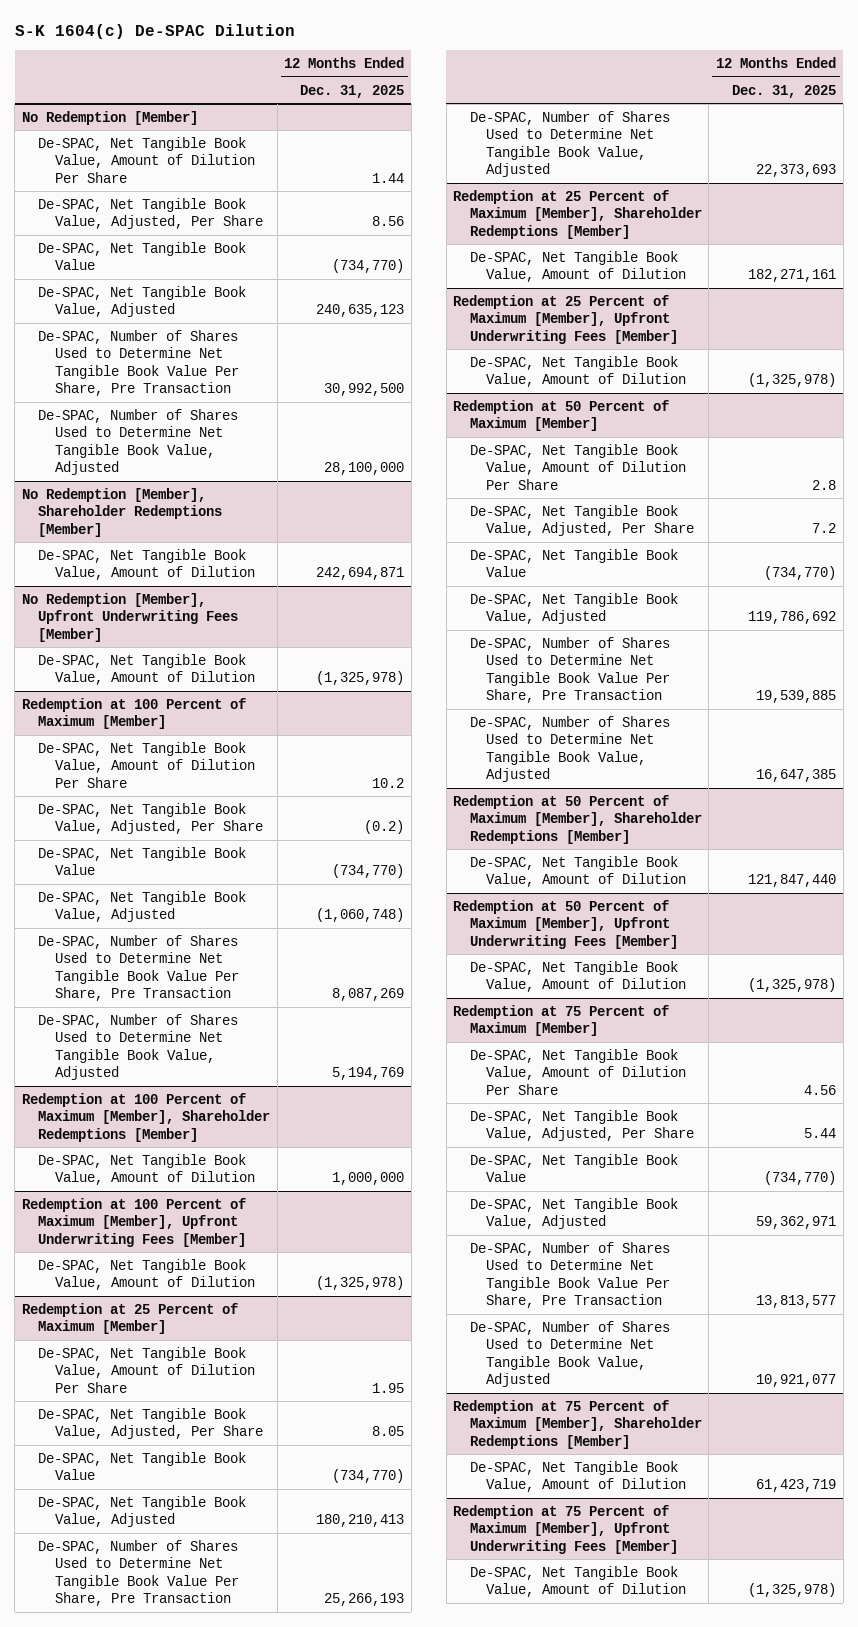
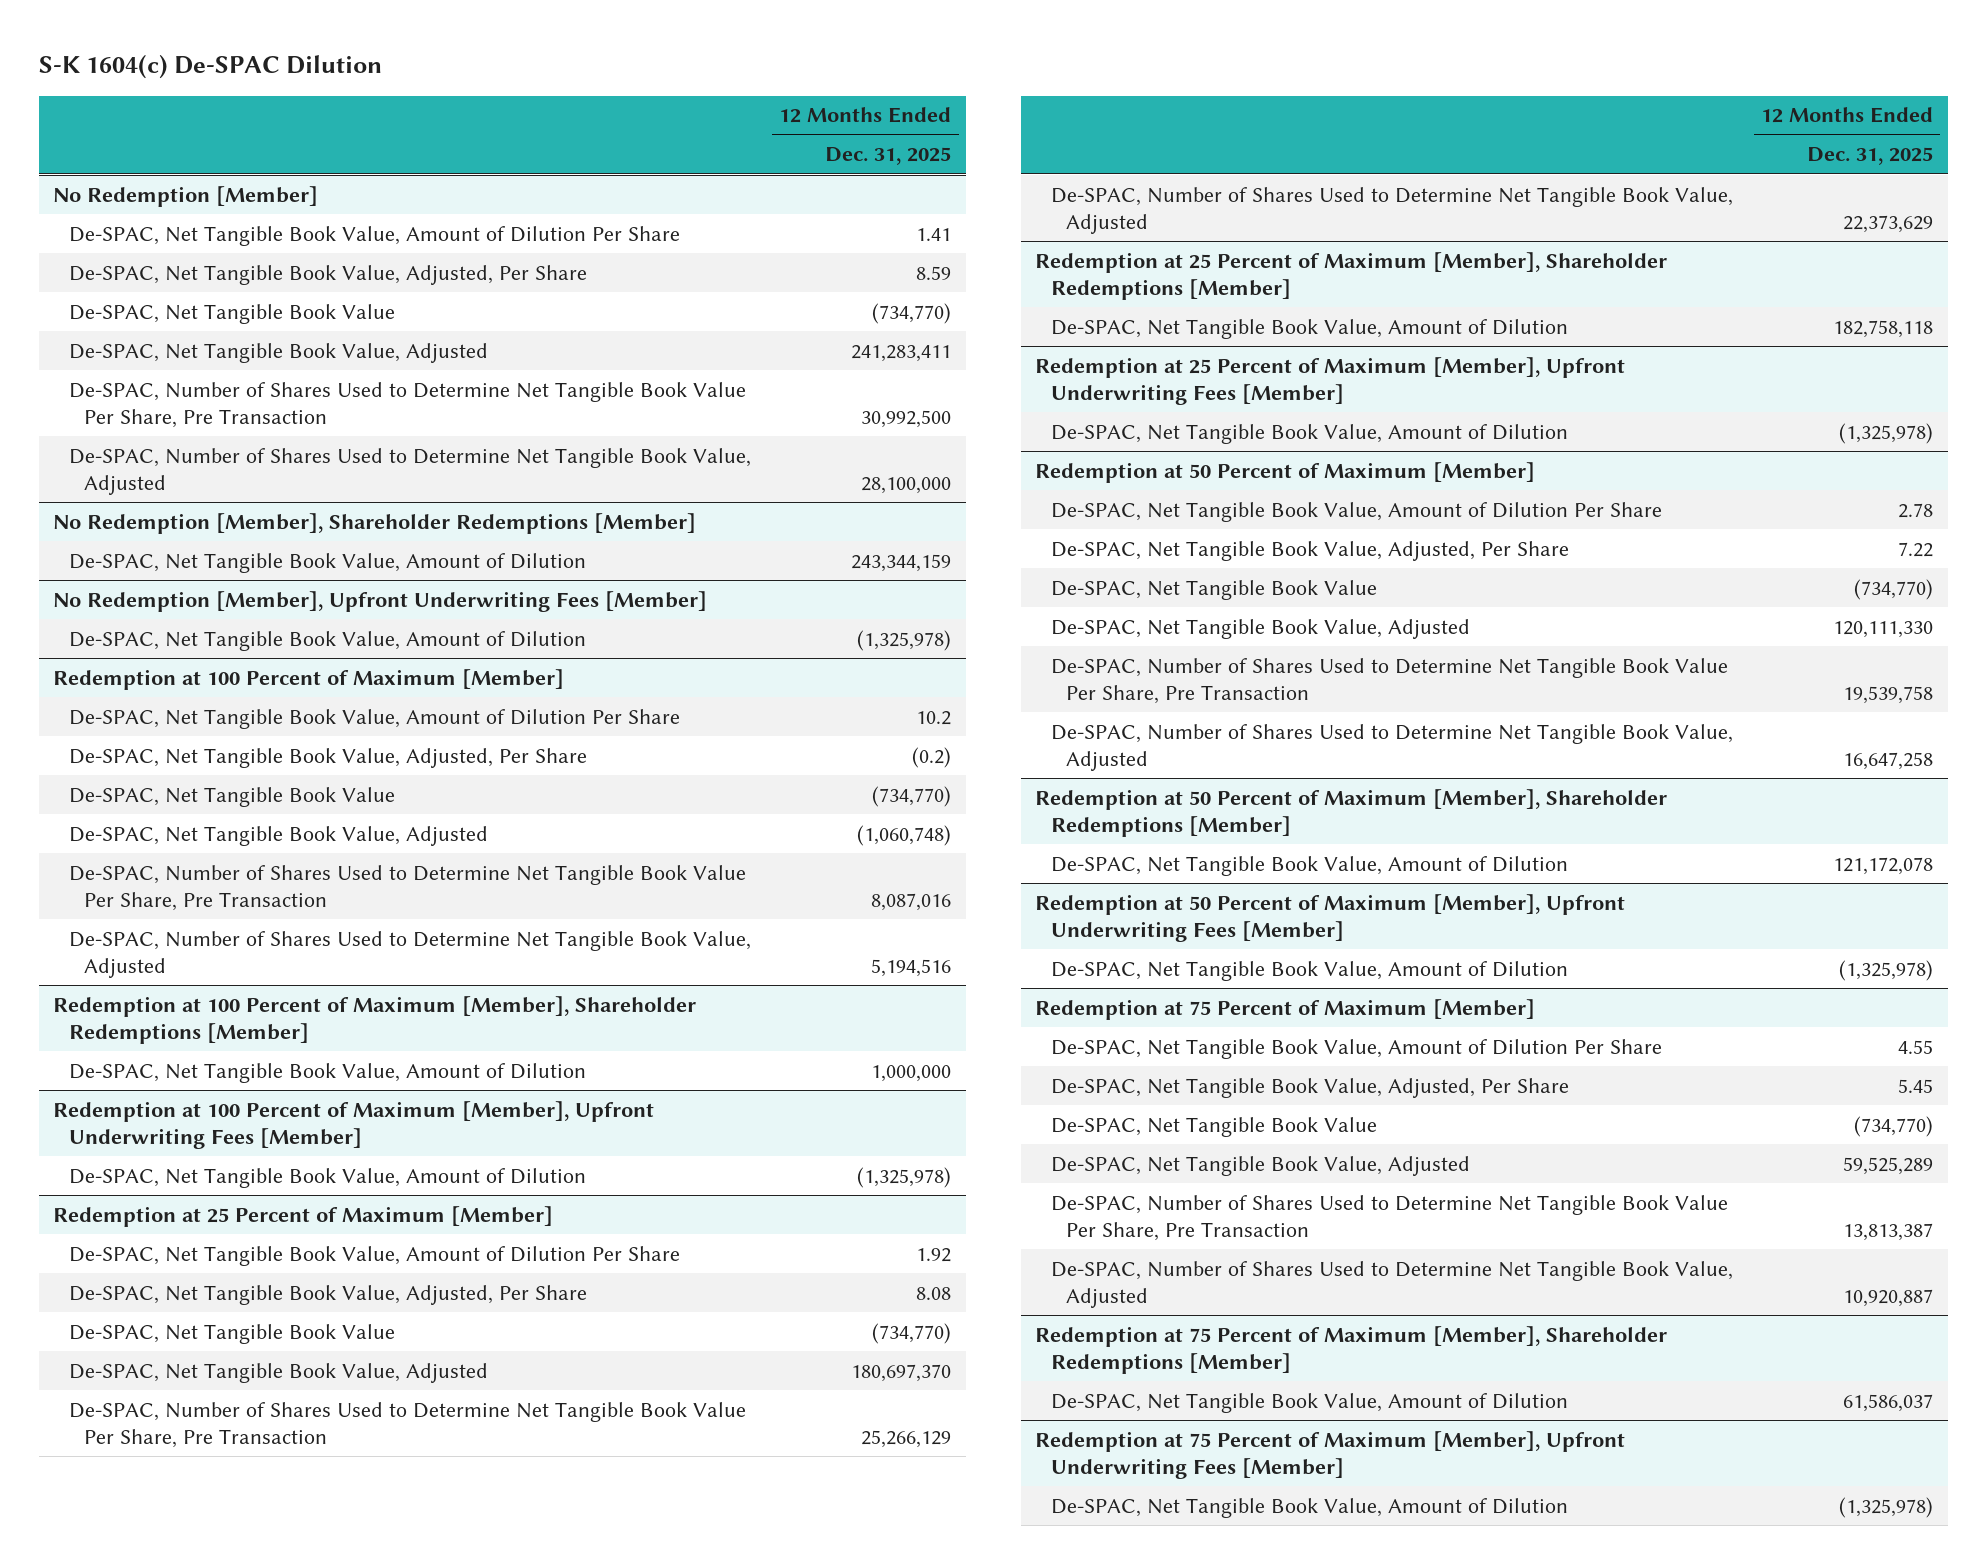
@ No Redemption [Member]
- De-SPAC, Net Tangible Book Value, Amount of Dilution Per Share | 1.44
- De-SPAC, Net Tangible Book Value, Adjusted, Per Share | 8.56
+ De-SPAC, Net Tangible Book Value, Amount of Dilution Per Share | 1.41
+ De-SPAC, Net Tangible Book Value, Adjusted, Per Share | 8.59
- De-SPAC, Net Tangible Book Value, Adjusted | 240,635,123
+ De-SPAC, Net Tangible Book Value, Adjusted | 241,283,411
@ No Redemption [Member], Shareholder Redemptions [Member]
- De-SPAC, Net Tangible Book Value, Amount of Dilution | 242,694,871
+ De-SPAC, Net Tangible Book Value, Amount of Dilution | 243,344,159
@ Redemption at 100 Percent of Maximum [Member]
- De-SPAC, Number of Shares Used to Determine Net Tangible Book Value Per Share, Pre Transaction | 8,087,269
- De-SPAC, Number of Shares Used to Determine Net Tangible Book Value, Adjusted | 5,194,769
+ De-SPAC, Number of Shares Used to Determine Net Tangible Book Value Per Share, Pre Transaction | 8,087,016
+ De-SPAC, Number of Shares Used to Determine Net Tangible Book Value, Adjusted | 5,194,516
@ Redemption at 25 Percent of Maximum [Member]
- De-SPAC, Net Tangible Book Value, Amount of Dilution Per Share | 1.95
- De-SPAC, Net Tangible Book Value, Adjusted, Per Share | 8.05
+ De-SPAC, Net Tangible Book Value, Amount of Dilution Per Share | 1.92
+ De-SPAC, Net Tangible Book Value, Adjusted, Per Share | 8.08
- De-SPAC, Net Tangible Book Value, Adjusted | 180,210,413
- De-SPAC, Number of Shares Used to Determine Net Tangible Book Value Per Share, Pre Transaction | 25,266,193
- De-SPAC, Number of Shares Used to Determine Net Tangible Book Value, Adjusted | 22,373,693
+ De-SPAC, Net Tangible Book Value, Adjusted | 180,697,370
+ De-SPAC, Number of Shares Used to Determine Net Tangible Book Value Per Share, Pre Transaction | 25,266,129
+ De-SPAC, Number of Shares Used to Determine Net Tangible Book Value, Adjusted | 22,373,629
@ Redemption at 25 Percent of Maximum [Member], Shareholder Redemptions [Member]
- De-SPAC, Net Tangible Book Value, Amount of Dilution | 182,271,161
+ De-SPAC, Net Tangible Book Value, Amount of Dilution | 182,758,118
@ Redemption at 50 Percent of Maximum [Member]
- De-SPAC, Net Tangible Book Value, Amount of Dilution Per Share | 2.8
- De-SPAC, Net Tangible Book Value, Adjusted, Per Share | 7.2
+ De-SPAC, Net Tangible Book Value, Amount of Dilution Per Share | 2.78
+ De-SPAC, Net Tangible Book Value, Adjusted, Per Share | 7.22
- De-SPAC, Net Tangible Book Value, Adjusted | 119,786,692
- De-SPAC, Number of Shares Used to Determine Net Tangible Book Value Per Share, Pre Transaction | 19,539,885
- De-SPAC, Number of Shares Used to Determine Net Tangible Book Value, Adjusted | 16,647,385
+ De-SPAC, Net Tangible Book Value, Adjusted | 120,111,330
+ De-SPAC, Number of Shares Used to Determine Net Tangible Book Value Per Share, Pre Transaction | 19,539,758
+ De-SPAC, Number of Shares Used to Determine Net Tangible Book Value, Adjusted | 16,647,258
@ Redemption at 50 Percent of Maximum [Member], Shareholder Redemptions [Member]
- De-SPAC, Net Tangible Book Value, Amount of Dilution | 121,847,440
+ De-SPAC, Net Tangible Book Value, Amount of Dilution | 121,172,078
@ Redemption at 75 Percent of Maximum [Member]
- De-SPAC, Net Tangible Book Value, Amount of Dilution Per Share | 4.56
- De-SPAC, Net Tangible Book Value, Adjusted, Per Share | 5.44
+ De-SPAC, Net Tangible Book Value, Amount of Dilution Per Share | 4.55
+ De-SPAC, Net Tangible Book Value, Adjusted, Per Share | 5.45
- De-SPAC, Net Tangible Book Value, Adjusted | 59,362,971
- De-SPAC, Number of Shares Used to Determine Net Tangible Book Value Per Share, Pre Transaction | 13,813,577
- De-SPAC, Number of Shares Used to Determine Net Tangible Book Value, Adjusted | 10,921,077
+ De-SPAC, Net Tangible Book Value, Adjusted | 59,525,289
+ De-SPAC, Number of Shares Used to Determine Net Tangible Book Value Per Share, Pre Transaction | 13,813,387
+ De-SPAC, Number of Shares Used to Determine Net Tangible Book Value, Adjusted | 10,920,887
@ Redemption at 75 Percent of Maximum [Member], Shareholder Redemptions [Member]
- De-SPAC, Net Tangible Book Value, Amount of Dilution | 61,423,719
+ De-SPAC, Net Tangible Book Value, Amount of Dilution | 61,586,037

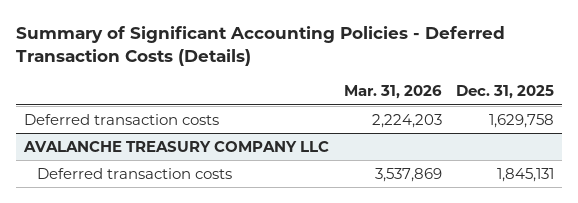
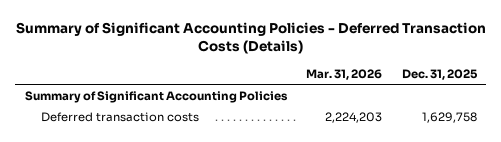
+ Summary of Significant Accounting Policies
- AVALANCHE TREASURY COMPANY LLC
- Deferred transaction costs | 3,537,869 | 1,845,131

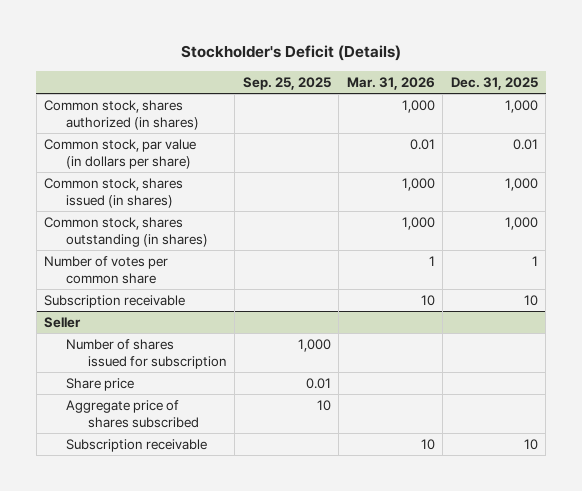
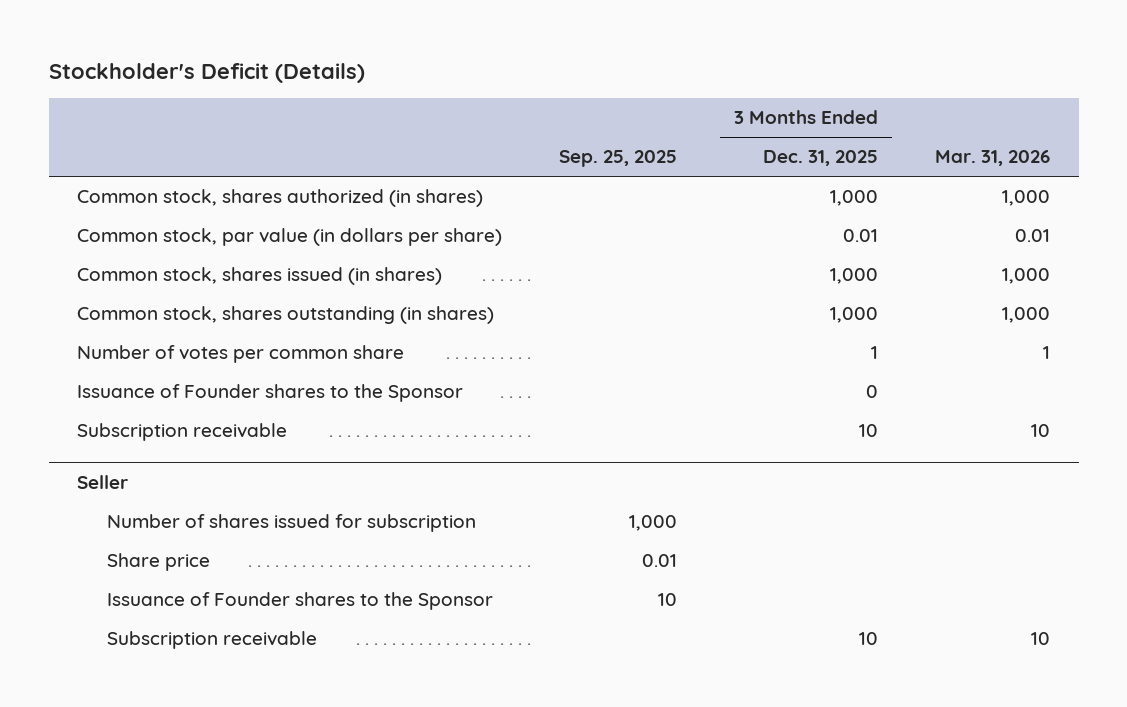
- | Sep. 25, 2025 | Mar. 31, 2026 | Dec. 31, 2025
+ | Sep. 25, 2025 | 3 Months Ended Dec. 31, 2025 | Mar. 31, 2026
+ Issuance of Founder shares to the Sponsor | | 0 |
@ Seller
- Aggregate price of shares subscribed | 10 | |
+ Issuance of Founder shares to the Sponsor | 10 | |

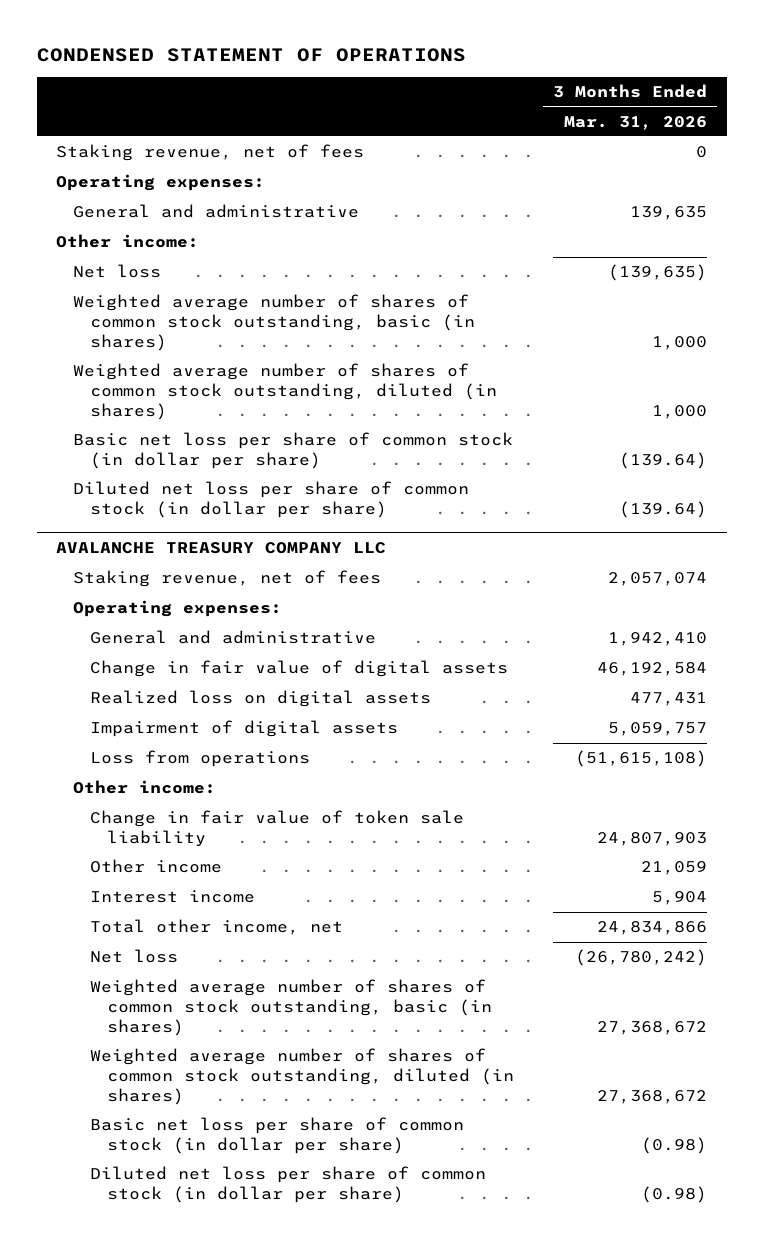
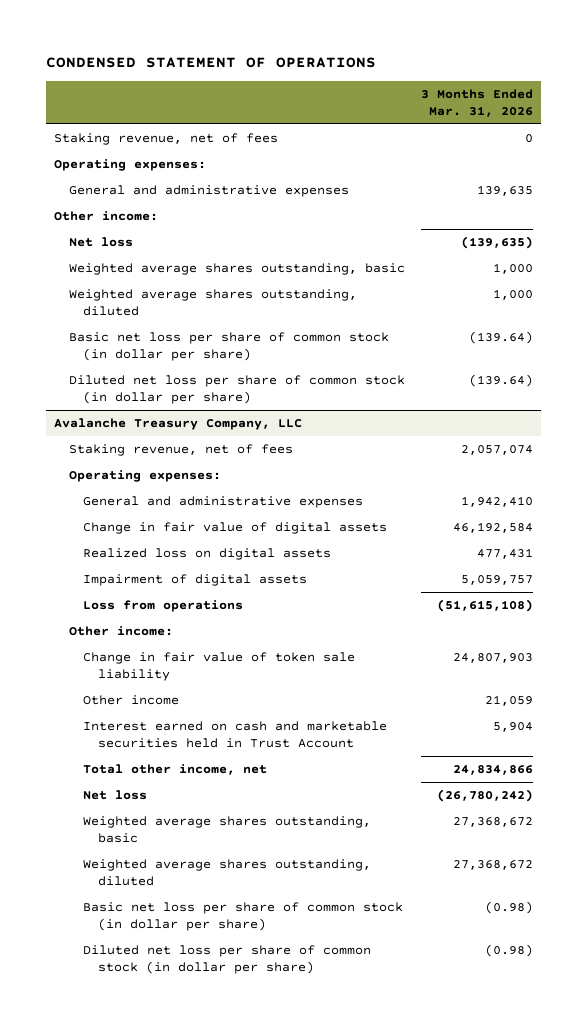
- General and administrative | 139,635
+ General and administrative expenses | 139,635
- Weighted average number of shares of common stock outstanding, basic (in shares) | 1,000
- Weighted average number of shares of common stock outstanding, diluted (in shares) | 1,000
+ Weighted average shares outstanding, basic | 1,000
+ Weighted average shares outstanding, diluted | 1,000
- AVALANCHE TREASURY COMPANY LLC
+ Avalanche Treasury Company, LLC
- General and administrative | 1,942,410
+ General and administrative expenses | 1,942,410
- Interest income | 5,904
+ Interest earned on cash and marketable securities held in Trust Account | 5,904
- Weighted average number of shares of common stock outstanding, basic (in shares) | 27,368,672
- Weighted average number of shares of common stock outstanding, diluted (in shares) | 27,368,672
+ Weighted average shares outstanding, basic | 27,368,672
+ Weighted average shares outstanding, diluted | 27,368,672

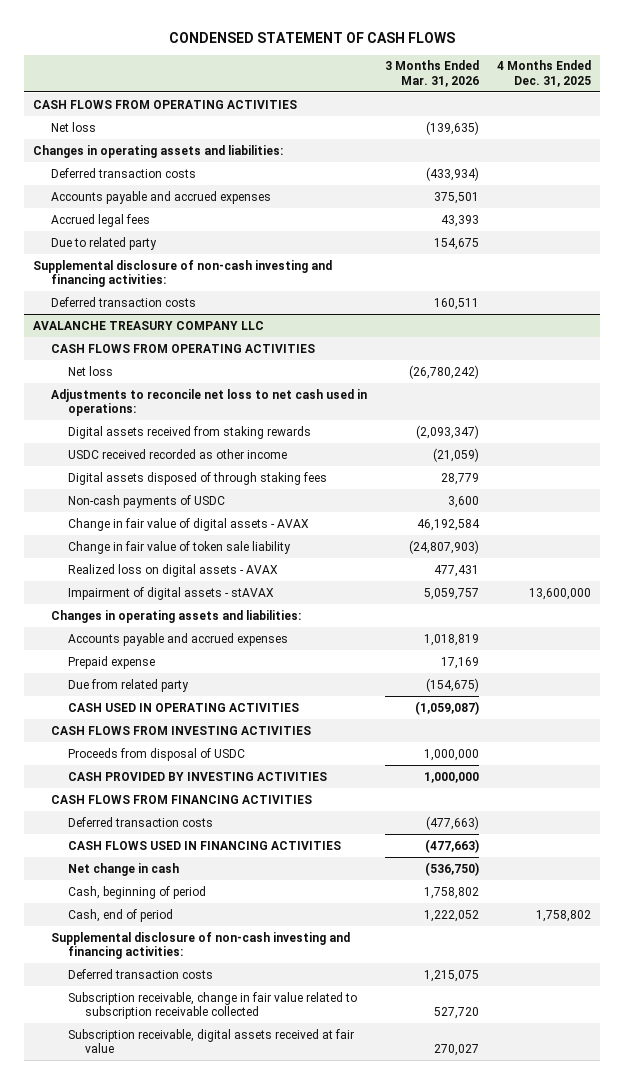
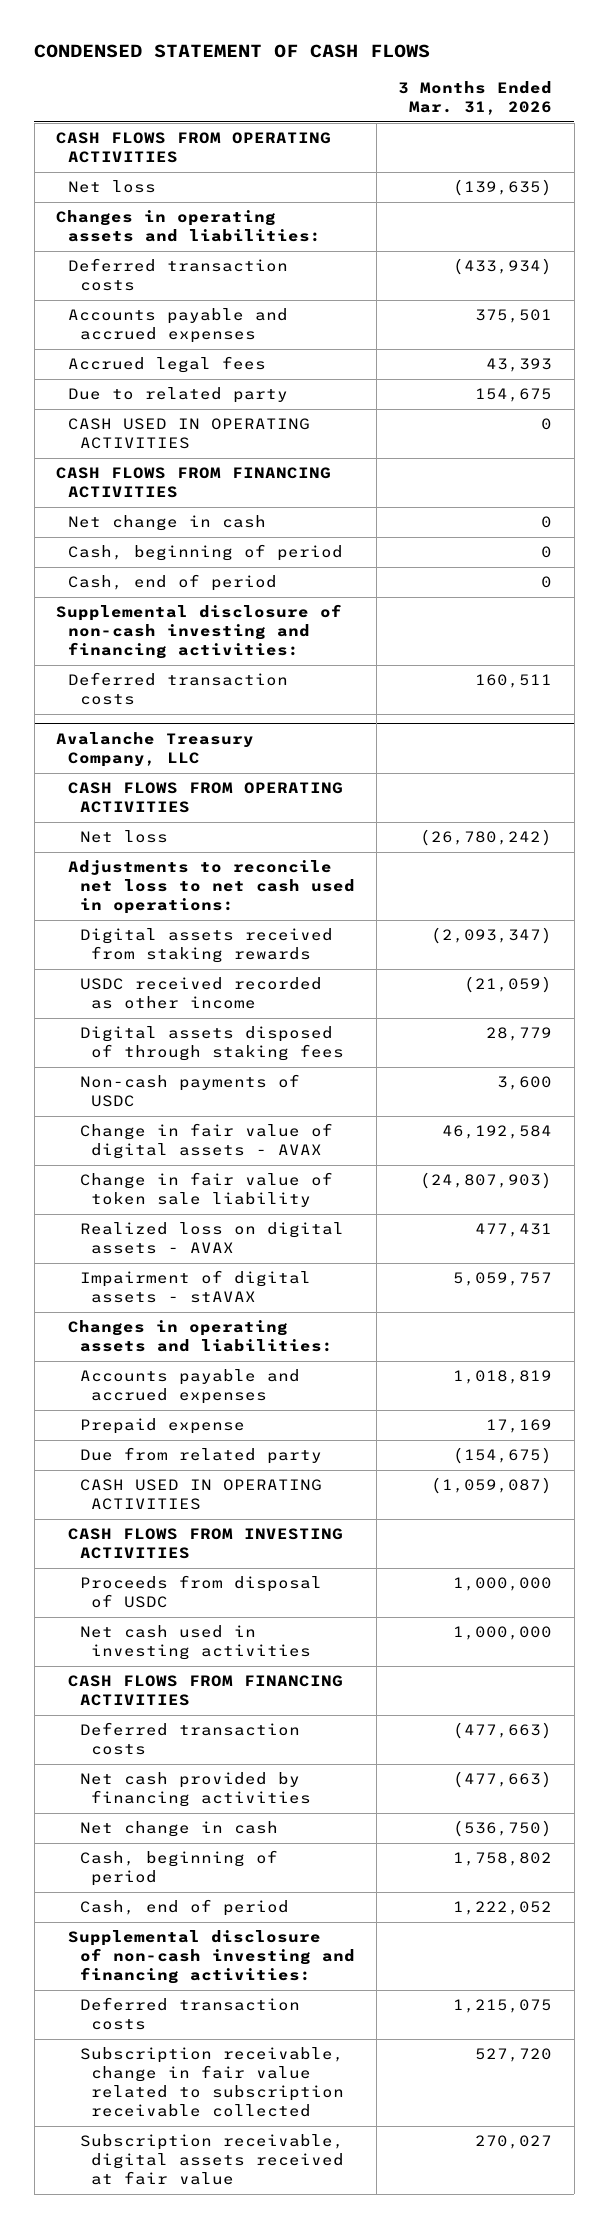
- | 3 Months Ended Mar. 31, 2026 | 4 Months Ended Dec. 31, 2025
+ | 3 Months Ended Mar. 31, 2026
+ CASH USED IN OPERATING ACTIVITIES | 0
+ CASH FLOWS FROM FINANCING ACTIVITIES
+ Net change in cash | 0
+ Cash, beginning of period | 0
+ Cash, end of period | 0
- AVALANCHE TREASURY COMPANY LLC
+ Avalanche Treasury Company, LLC
- CASH PROVIDED BY INVESTING ACTIVITIES | 1,000,000 |
+ Net cash used in investing activities | 1,000,000
- CASH FLOWS USED IN FINANCING ACTIVITIES | (477,663) |
+ Net cash provided by financing activities | (477,663)

